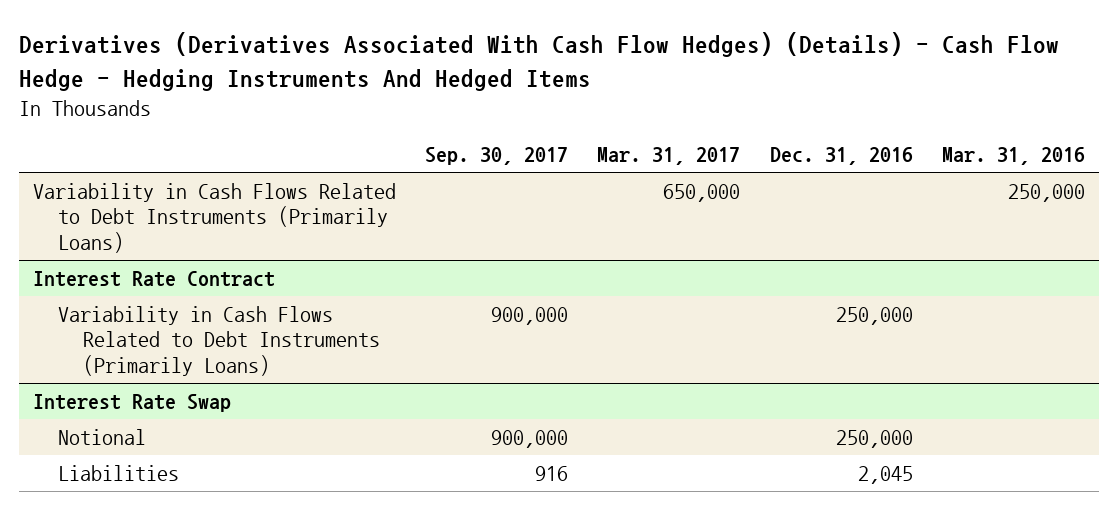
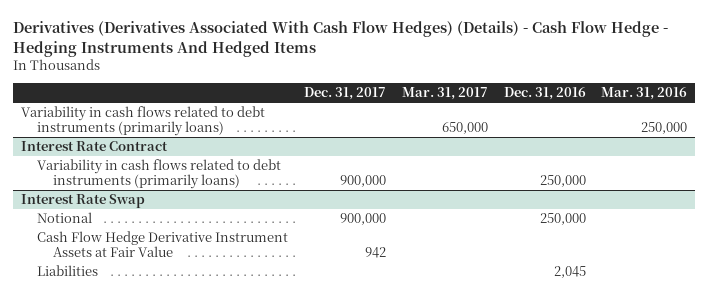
- | Sep. 30, 2017 | Mar. 31, 2017 | Dec. 31, 2016 | Mar. 31, 2016
+ | Dec. 31, 2017 | Mar. 31, 2017 | Dec. 31, 2016 | Mar. 31, 2016
- Variability in Cash Flows Related to Debt Instruments (Primarily Loans) | | 650,000 | | 250,000
+ Variability in cash flows related to debt instruments (primarily loans) | | 650,000 | | 250,000
@ Interest Rate Contract
- Variability in Cash Flows Related to Debt Instruments (Primarily Loans) | 900,000 | | 250,000 |
+ Variability in cash flows related to debt instruments (primarily loans) | 900,000 | | 250,000 |
@ Interest Rate Swap
+ Cash Flow Hedge Derivative Instrument Assets at Fair Value | 942 | | |

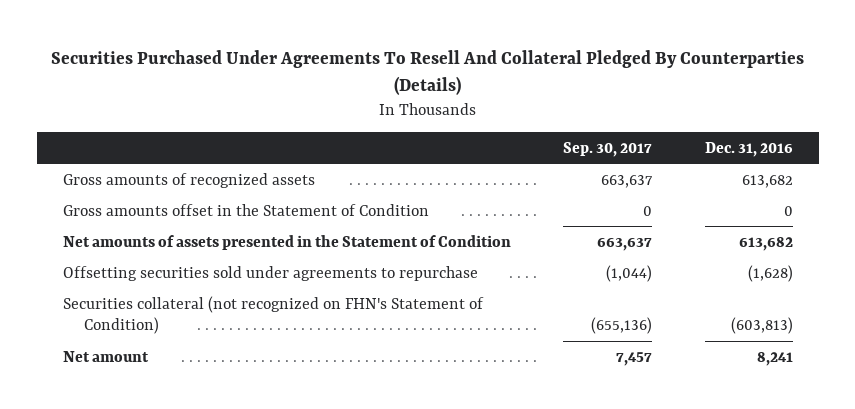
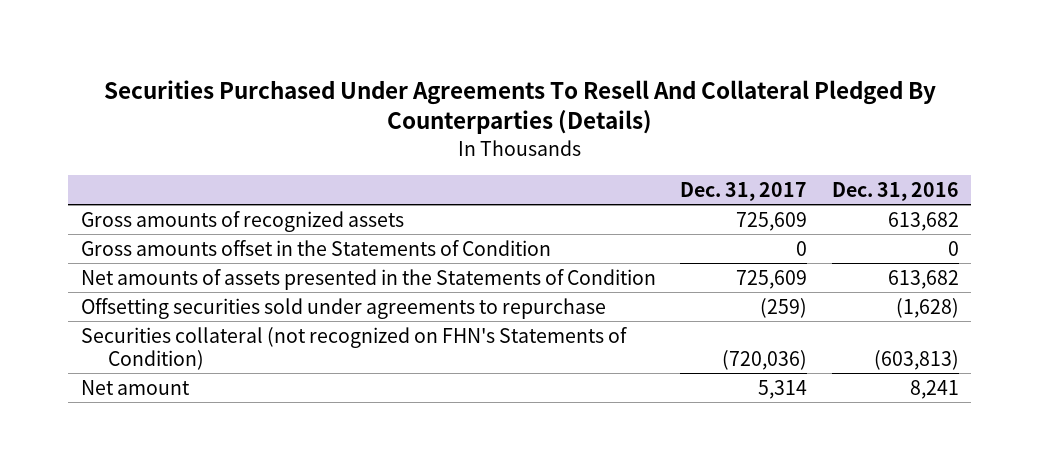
- | Sep. 30, 2017 | Dec. 31, 2016
+ | Dec. 31, 2017 | Dec. 31, 2016
- Gross amounts offset in the Statement of Condition | 0 | 0
- Net amounts of assets presented in the Statement of Condition | 663,637 | 613,682
+ Gross amounts offset in the Statements of Condition | 0 | 0
+ Net amounts of assets presented in the Statements of Condition | 725,609 | 613,682
- Securities collateral (not recognized on FHN's Statement of Condition) | (655,136) | (603,813)
+ Securities collateral (not recognized on FHN's Statements of Condition) | (720,036) | (603,813)

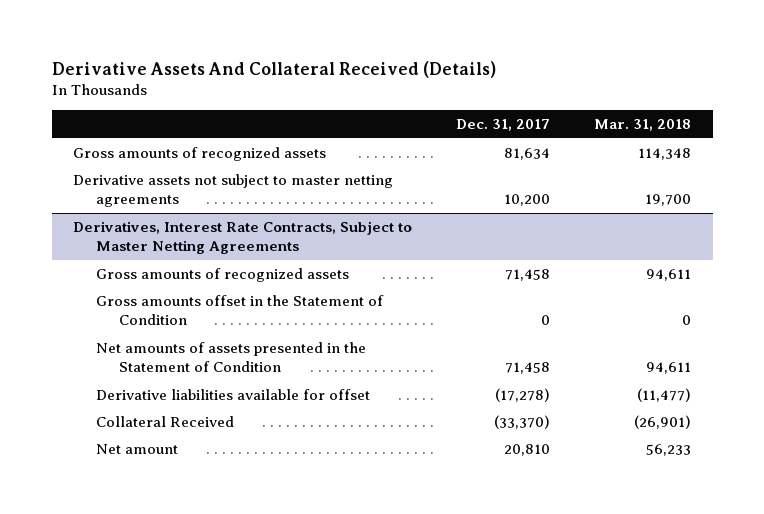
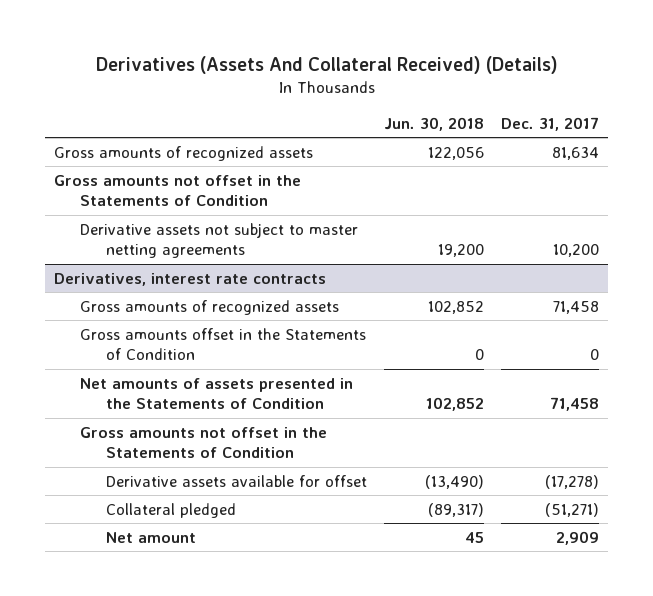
- Derivative Assets And Collateral Received (Details)
+ Derivatives (Assets And Collateral Received) (Details)
- | Dec. 31, 2017 | Mar. 31, 2018
+ | Jun. 30, 2018 | Dec. 31, 2017
+ Gross amounts not offset in the Statements of Condition
- Derivatives, Interest Rate Contracts, Subject to Master Netting Agreements
+ Derivatives, interest rate contracts
- Gross amounts offset in the Statement of Condition | 0 | 0
- Net amounts of assets presented in the Statement of Condition | 71,458 | 94,611
- Derivative liabilities available for offset | (17,278) | (11,477)
- Collateral Received | (33,370) | (26,901)
- Net amount | 20,810 | 56,233
+ Gross amounts offset in the Statements of Condition | 0 | 0
+ Net amounts of assets presented in the Statements of Condition | 102,852 | 71,458
+ Gross amounts not offset in the Statements of Condition
+ Derivative assets available for offset | (13,490) | (17,278)
+ Collateral pledged | (89,317) | (51,271)
+ Net amount | 45 | 2,909

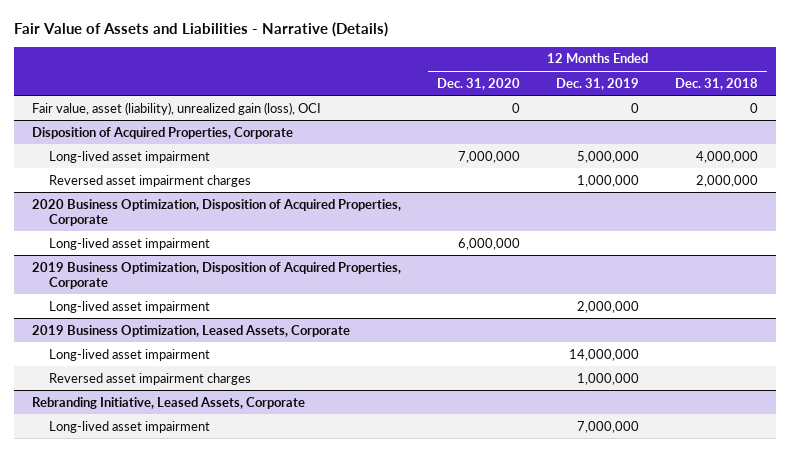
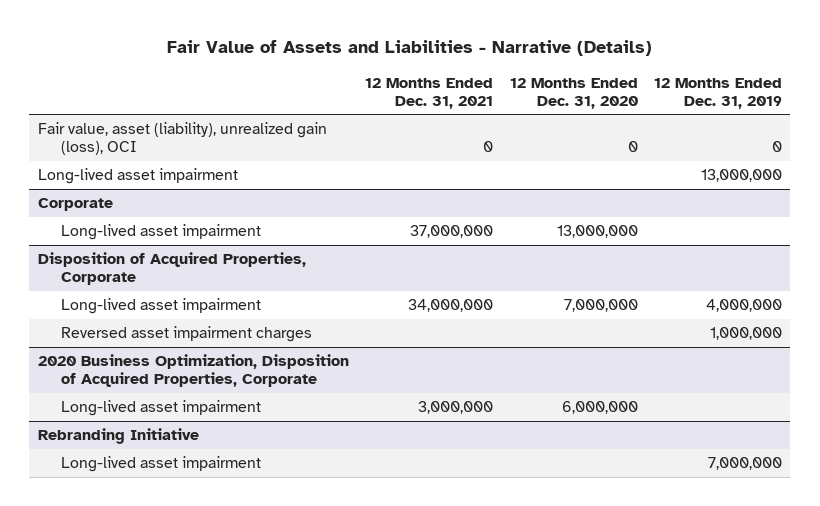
- | 12 Months Ended Dec. 31, 2020 | 12 Months Ended Dec. 31, 2019 | 12 Months Ended Dec. 31, 2018
+ | 12 Months Ended Dec. 31, 2021 | 12 Months Ended Dec. 31, 2020 | 12 Months Ended Dec. 31, 2019
+ Long-lived asset impairment | | | 13,000,000
+ Corporate
+ Long-lived asset impairment | 37,000,000 | 13,000,000 |
@ Disposition of Acquired Properties, Corporate
- Long-lived asset impairment | 7,000,000 | 5,000,000 | 4,000,000
+ Long-lived asset impairment | 34,000,000 | 7,000,000 | 4,000,000
- 2019 Business Optimization, Disposition of Acquired Properties, Corporate
- Long-lived asset impairment | | 2,000,000 |
- 2019 Business Optimization, Leased Assets, Corporate
- Long-lived asset impairment | | 14,000,000 |
- Reversed asset impairment charges | | 1,000,000 |
- Rebranding Initiative, Leased Assets, Corporate
+ Rebranding Initiative

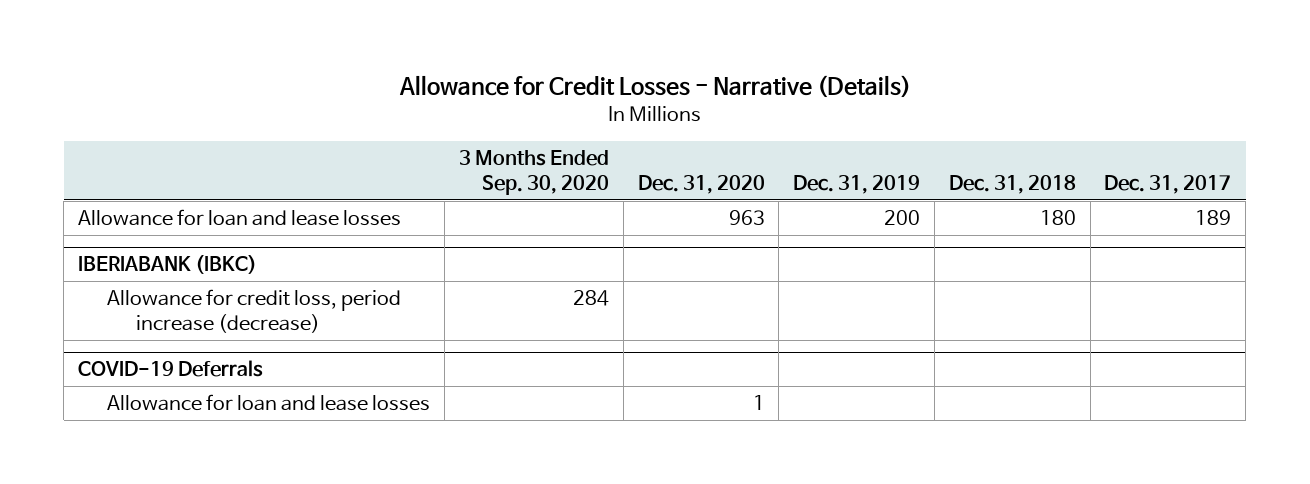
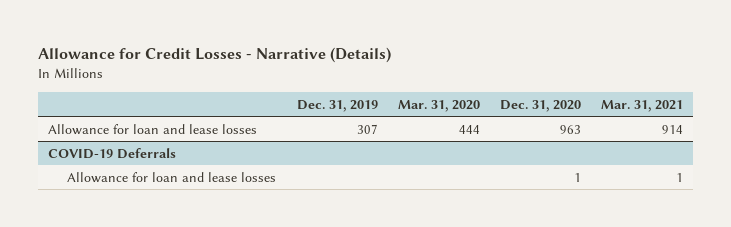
- | 3 Months Ended Sep. 30, 2020 | Dec. 31, 2020 | Dec. 31, 2019 | Dec. 31, 2018 | Dec. 31, 2017
+ | Dec. 31, 2019 | Mar. 31, 2020 | Dec. 31, 2020 | Mar. 31, 2021
- Allowance for loan and lease losses | | 963 | 200 | 180 | 189
- IBERIABANK (IBKC)
- Allowance for credit loss, period increase (decrease) | 284 | | | |
+ Allowance for loan and lease losses | 307 | 444 | 963 | 914

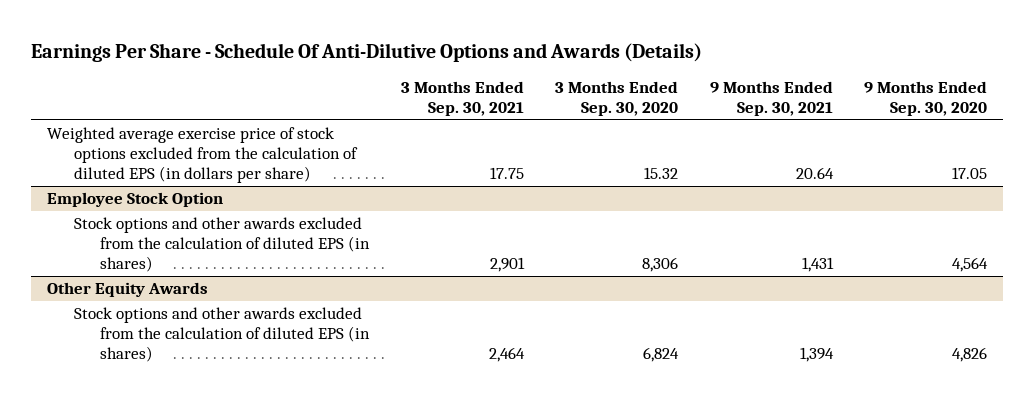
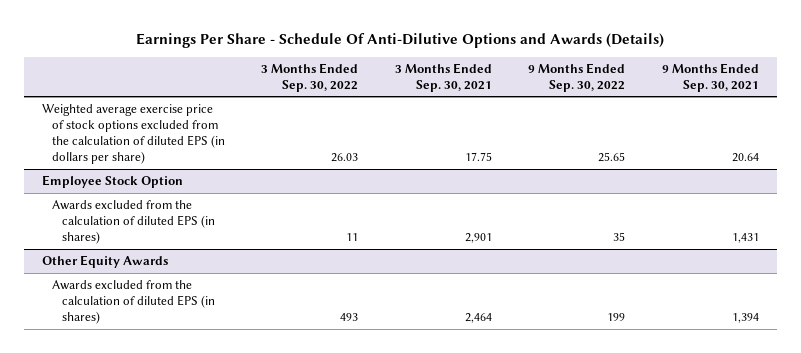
- | 3 Months Ended Sep. 30, 2021 | 3 Months Ended Sep. 30, 2020 | 9 Months Ended Sep. 30, 2021 | 9 Months Ended Sep. 30, 2020
+ | 3 Months Ended Sep. 30, 2022 | 3 Months Ended Sep. 30, 2021 | 9 Months Ended Sep. 30, 2022 | 9 Months Ended Sep. 30, 2021
@ Employee Stock Option
- Stock options and other awards excluded from the calculation of diluted EPS (in shares) | 2,901 | 8,306 | 1,431 | 4,564
+ Awards excluded from the calculation of diluted EPS (in shares) | 11 | 2,901 | 35 | 1,431
@ Other Equity Awards
- Stock options and other awards excluded from the calculation of diluted EPS (in shares) | 2,464 | 6,824 | 1,394 | 4,826
+ Awards excluded from the calculation of diluted EPS (in shares) | 493 | 2,464 | 199 | 1,394

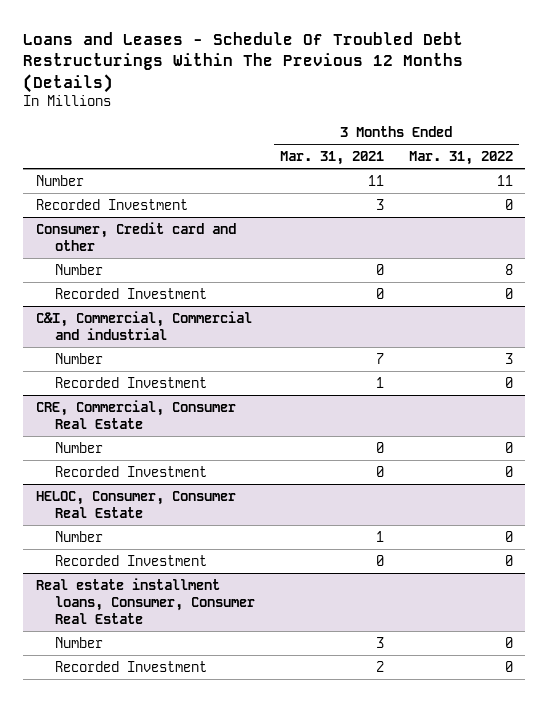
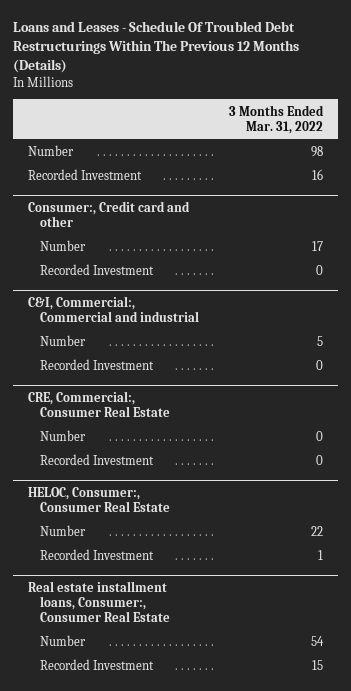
- | 3 Months Ended Mar. 31, 2021 | 3 Months Ended Mar. 31, 2022
+ | 3 Months Ended Mar. 31, 2022
- Number | 11 | 11
- Recorded Investment | 3 | 0
- Consumer, Credit card and other
- Number | 0 | 8
- Recorded Investment | 0 | 0
- C&I, Commercial, Commercial and industrial
- Number | 7 | 3
- Recorded Investment | 1 | 0
- CRE, Commercial, Consumer Real Estate
- Number | 0 | 0
+ Number | 98
+ Recorded Investment | 16
+ Consumer:, Credit card and other
+ Number | 17
- HELOC, Consumer, Consumer Real Estate
- Number | 1 | 0
+ C&I, Commercial:, Commercial and industrial
+ Number | 5
- Real estate installment loans, Consumer, Consumer Real Estate
+ CRE, Commercial:, Consumer Real Estate
+ HELOC, Consumer:, Consumer Real Estate
+ Number | 22
+ Recorded Investment | 1
+ Real estate installment loans, Consumer:, Consumer Real Estate
+ Number | 54
+ Recorded Investment | 15

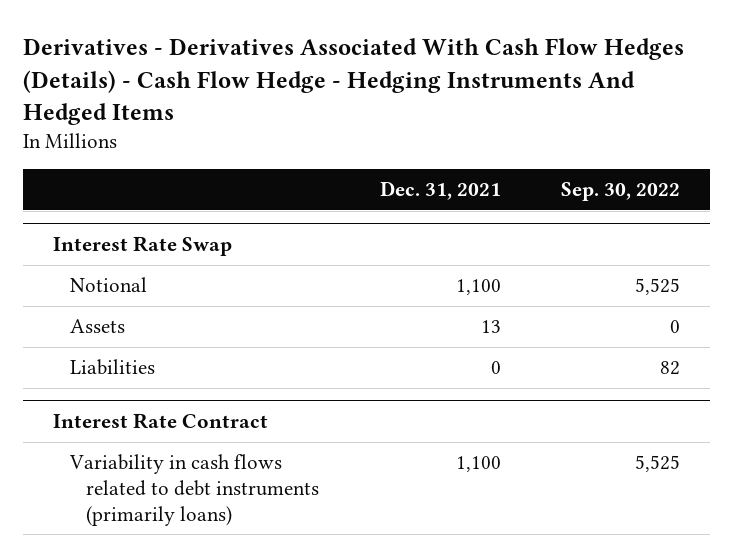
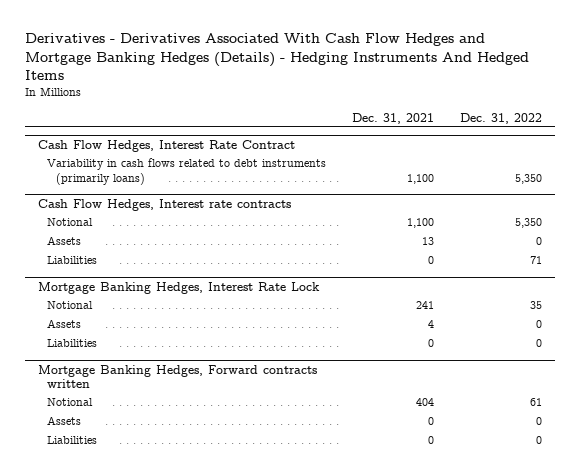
- Derivatives - Derivatives Associated With Cash Flow Hedges (Details) - Cash Flow Hedge - Hedging Instruments And Hedged Items
+ Derivatives - Derivatives Associated With Cash Flow Hedges and Mortgage Banking Hedges (Details) - Hedging Instruments And Hedged Items
- | Dec. 31, 2021 | Sep. 30, 2022
+ | Dec. 31, 2021 | Dec. 31, 2022
- Interest Rate Swap
+ Cash Flow Hedges, Interest Rate Contract
+ Variability in cash flows related to debt instruments (primarily loans) | 1,100 | 5,350
+ Cash Flow Hedges, Interest rate contracts
- Interest Rate Contract
- Variability in cash flows related to debt instruments (primarily loans) | 1,100 | 5,525
+ Mortgage Banking Hedges, Interest Rate Lock
+ Notional | 241 | 35
+ Assets | 4 | 0
+ Liabilities | 0 | 0
+ Mortgage Banking Hedges, Forward contracts written
+ Notional | 404 | 61
+ Assets | 0 | 0
+ Liabilities | 0 | 0

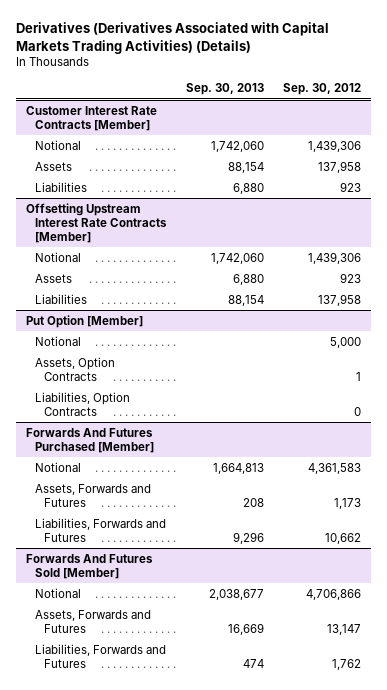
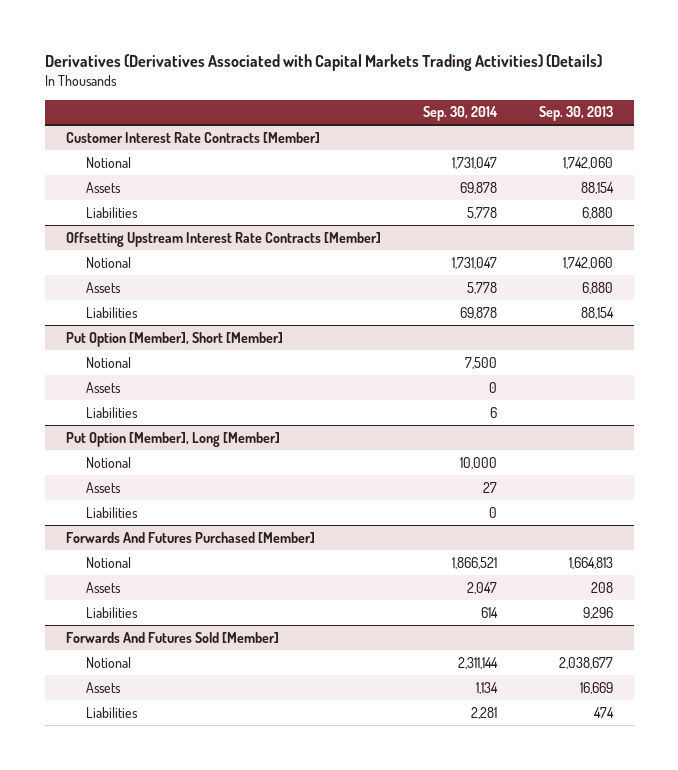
- | Sep. 30, 2013 | Sep. 30, 2012
+ | Sep. 30, 2014 | Sep. 30, 2013
- Put Option [Member]
+ Put Option [Member], Short [Member]
- Assets, Option Contracts | | 1
- Liabilities, Option Contracts | | 0
+ Assets | 0 |
+ Liabilities | 6 |
+ Put Option [Member], Long [Member]
+ Notional | 10,000 |
+ Assets | 27 |
+ Liabilities | 0 |
@ Forwards And Futures Purchased [Member]
- Assets, Forwards and Futures | 208 | 1,173
- Liabilities, Forwards and Futures | 9,296 | 10,662
+ Assets | 2,047 | 208
+ Liabilities | 614 | 9,296
@ Forwards And Futures Sold [Member]
- Assets, Forwards and Futures | 16,669 | 13,147
- Liabilities, Forwards and Futures | 474 | 1,762
+ Assets | 1,134 | 16,669
+ Liabilities | 2,281 | 474

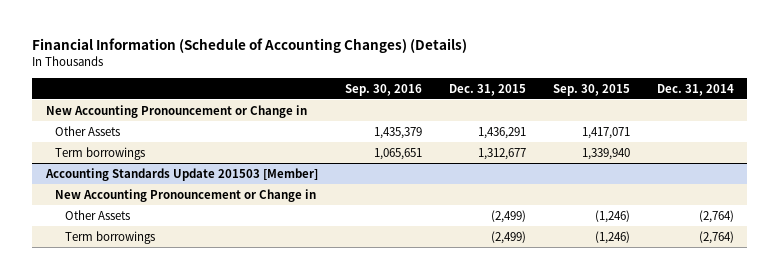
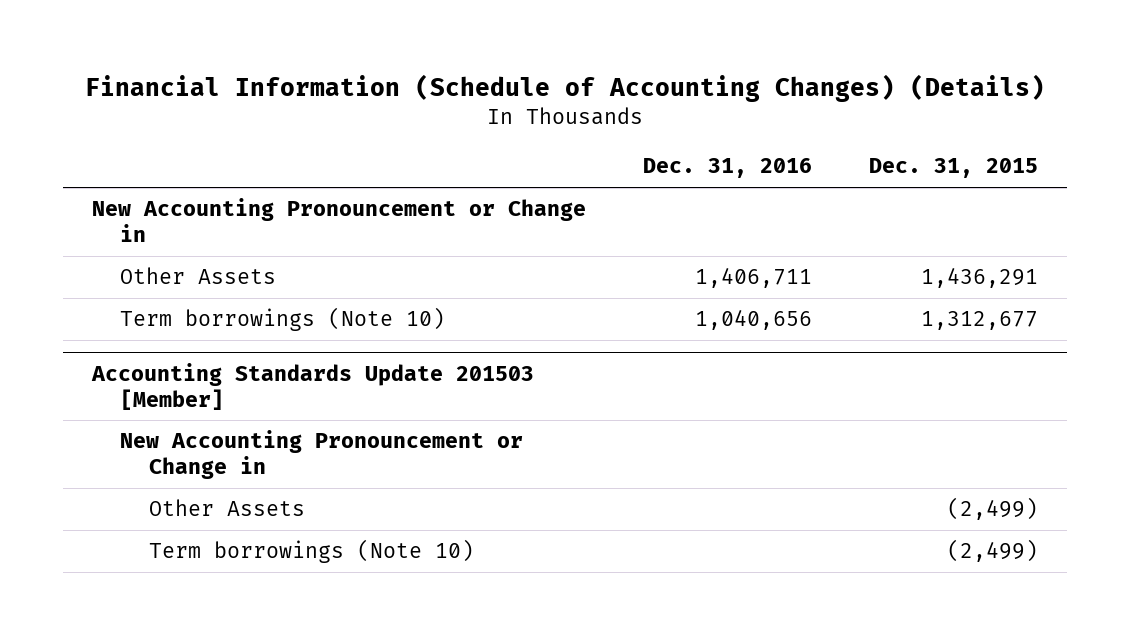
- | Sep. 30, 2016 | Dec. 31, 2015 | Sep. 30, 2015 | Dec. 31, 2014
+ | Dec. 31, 2016 | Dec. 31, 2015
- Term borrowings | 1,065,651 | 1,312,677 | 1,339,940 |
+ Term borrowings (Note 10) | 1,040,656 | 1,312,677
@ Accounting Standards Update 201503 [Member]
- Term borrowings | | (2,499) | (1,246) | (2,764)
+ Term borrowings (Note 10) | | (2,499)

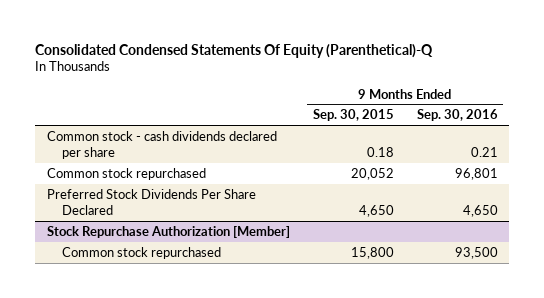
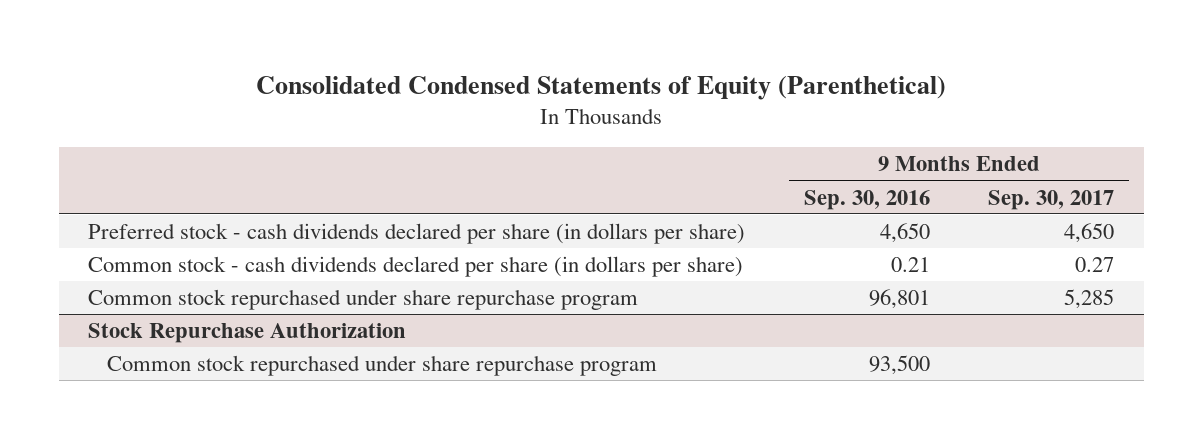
- Consolidated Condensed Statements Of Equity (Parenthetical)-Q
+ Consolidated Condensed Statements of Equity (Parenthetical)
- | 9 Months Ended Sep. 30, 2015 | 9 Months Ended Sep. 30, 2016
+ | 9 Months Ended Sep. 30, 2016 | 9 Months Ended Sep. 30, 2017
- Common stock - cash dividends declared per share | 0.18 | 0.21
- Common stock repurchased | 20,052 | 96,801
- Preferred Stock Dividends Per Share Declared | 4,650 | 4,650
- Stock Repurchase Authorization [Member]
- Common stock repurchased | 15,800 | 93,500
+ Preferred stock - cash dividends declared per share (in dollars per share) | 4,650 | 4,650
+ Common stock - cash dividends declared per share (in dollars per share) | 0.21 | 0.27
+ Common stock repurchased under share repurchase program | 96,801 | 5,285
+ Stock Repurchase Authorization
+ Common stock repurchased under share repurchase program | 93,500 |

